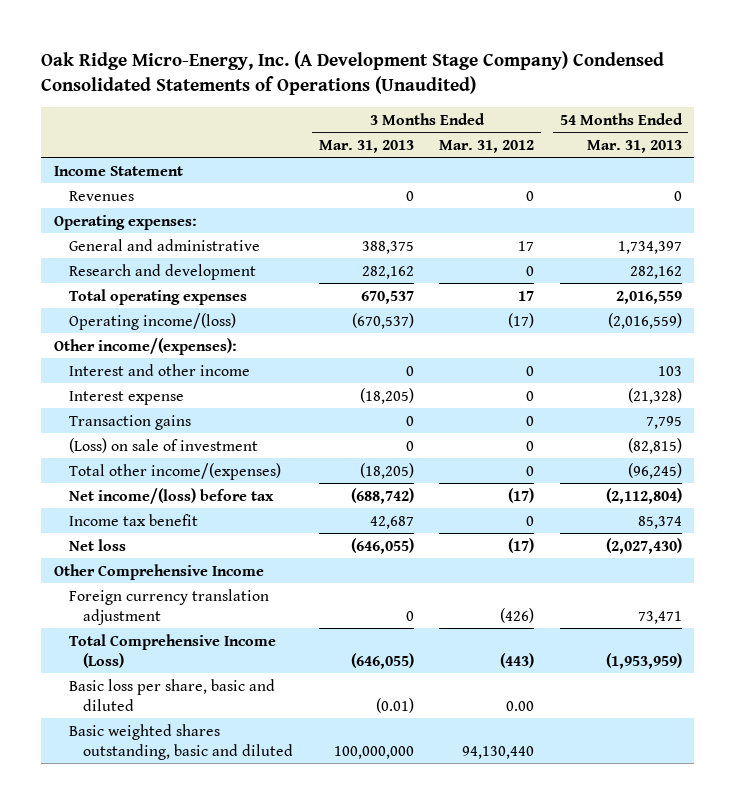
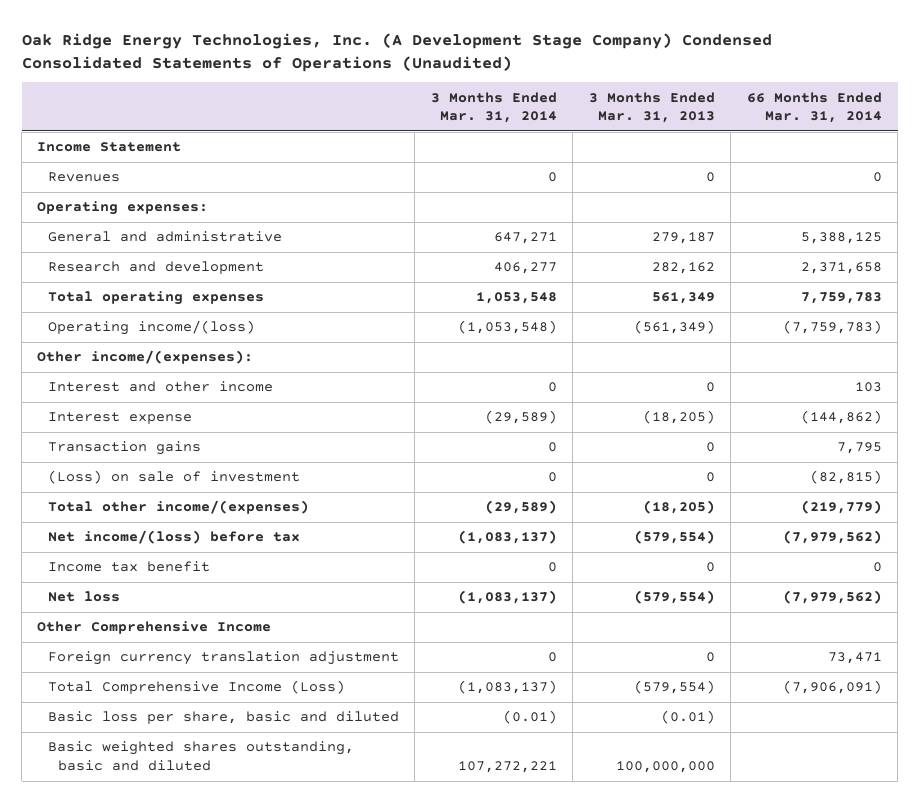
- Oak Ridge Micro-Energy, Inc. (A Development Stage Company) Condensed Consolidated Statements of Operations (Unaudited)
+ Oak Ridge Energy Technologies, Inc. (A Development Stage Company) Condensed Consolidated Statements of Operations (Unaudited)
- | 3 Months Ended Mar. 31, 2013 | 3 Months Ended Mar. 31, 2012 | 54 Months Ended Mar. 31, 2013
+ | 3 Months Ended Mar. 31, 2014 | 3 Months Ended Mar. 31, 2013 | 66 Months Ended Mar. 31, 2014
- General and administrative | 388,375 | 17 | 1,734,397
+ General and administrative | 647,271 | 279,187 | 5,388,125
- Total operating expenses | 670,537 | 17 | 2,016,559
- Operating income/(loss) | (670,537) | (17) | (2,016,559)
+ Total operating expenses | 1,053,548 | 561,349 | 7,759,783
+ Operating income/(loss) | (1,053,548) | (561,349) | (7,759,783)
- Net income/(loss) before tax | (688,742) | (17) | (2,112,804)
- Income tax benefit | 42,687 | 0 | 85,374
- Net loss | (646,055) | (17) | (2,027,430)
+ Net income/(loss) before tax | (1,083,137) | (579,554) | (7,979,562)
+ Income tax benefit | 0 | 0 | 0
+ Net loss | (1,083,137) | (579,554) | (7,979,562)
- Total Comprehensive Income (Loss) | (646,055) | (443) | (1,953,959)
+ Total Comprehensive Income (Loss) | (1,083,137) | (579,554) | (7,906,091)

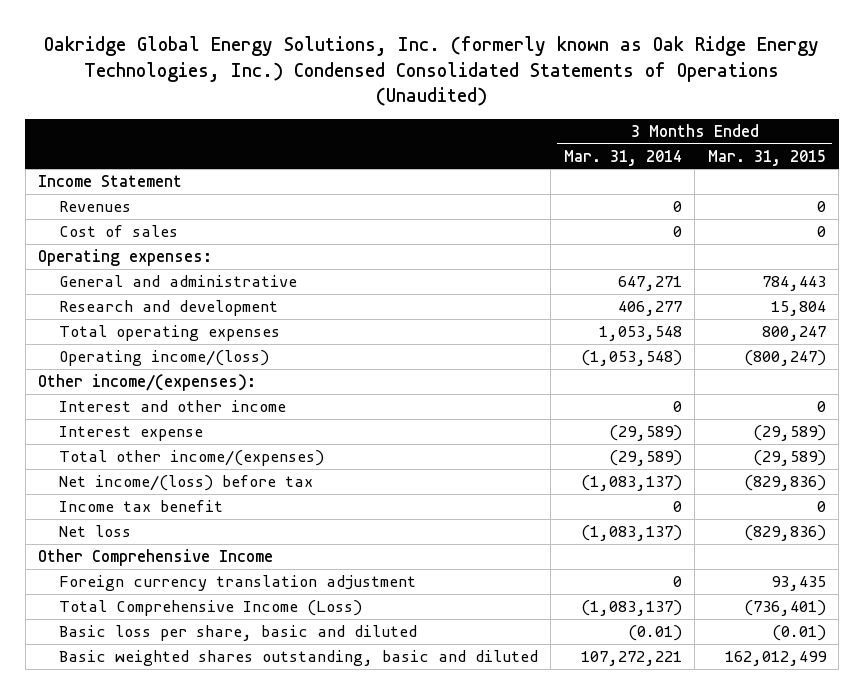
- Oak Ridge Energy Technologies, Inc. (A Development Stage Company) Condensed Consolidated Statements of Operations (Unaudited)
+ Oakridge Global Energy Solutions, Inc. (formerly known as Oak Ridge Energy Technologies, Inc.) Condensed Consolidated Statements of Operations (Unaudited)
- | 3 Months Ended Mar. 31, 2014 | 3 Months Ended Mar. 31, 2013 | 66 Months Ended Mar. 31, 2014
+ | 3 Months Ended Mar. 31, 2014 | 3 Months Ended Mar. 31, 2015
+ Cost of sales | 0 | 0
- Transaction gains | 0 | 0 | 7,795
- (Loss) on sale of investment | 0 | 0 | (82,815)

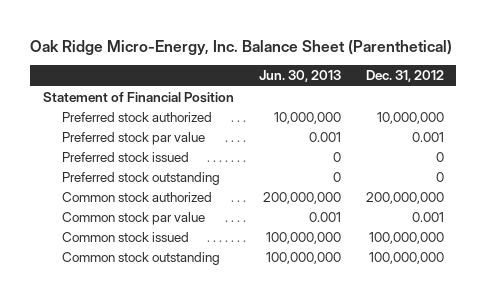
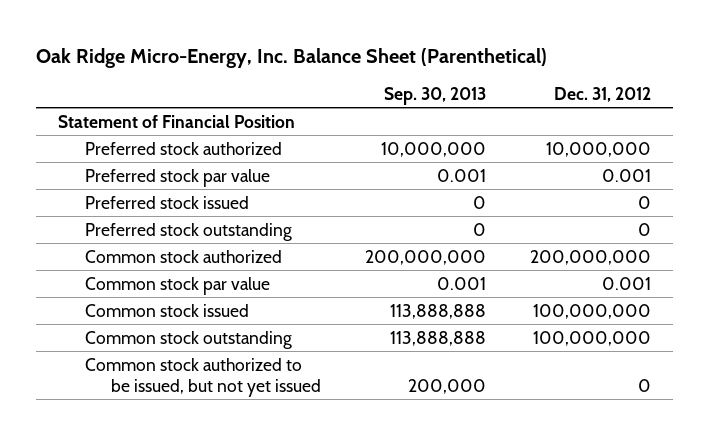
- | Jun. 30, 2013 | Dec. 31, 2012
+ | Sep. 30, 2013 | Dec. 31, 2012
+ Common stock authorized to be issued, but not yet issued | 200,000 | 0

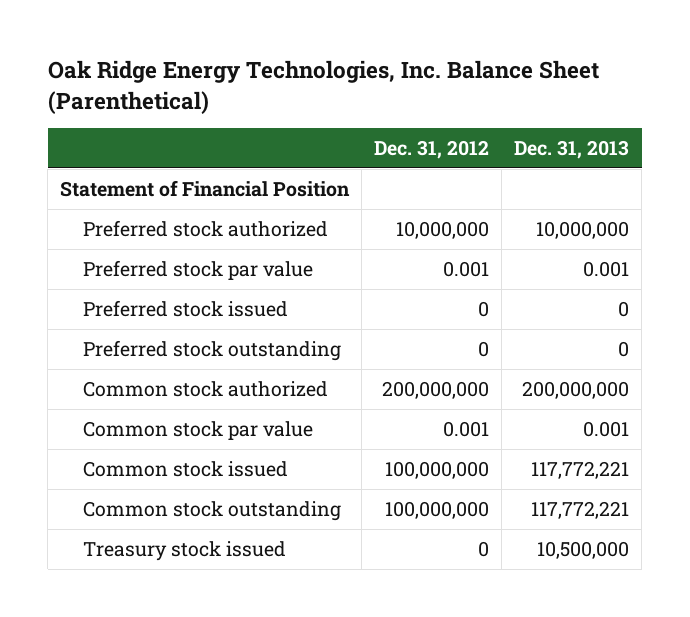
- Oak Ridge Micro-Energy, Inc. Balance Sheet (Parenthetical)
+ Oak Ridge Energy Technologies, Inc. Balance Sheet (Parenthetical)
- | Sep. 30, 2013 | Dec. 31, 2012
+ | Dec. 31, 2012 | Dec. 31, 2013
- Common stock authorized to be issued, but not yet issued | 200,000 | 0
+ Treasury stock issued | 0 | 10,500,000

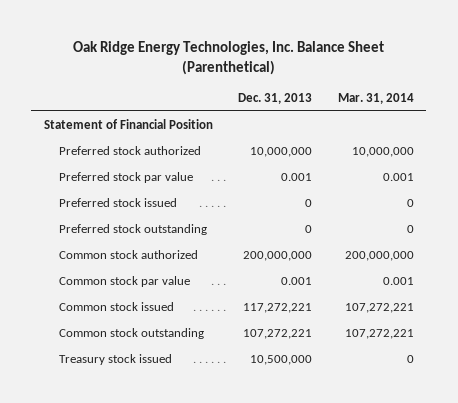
- | Dec. 31, 2012 | Dec. 31, 2013
+ | Dec. 31, 2013 | Mar. 31, 2014
- Common stock issued | 100,000,000 | 117,772,221
- Common stock outstanding | 100,000,000 | 117,772,221
+ Common stock issued | 117,272,221 | 107,272,221
+ Common stock outstanding | 107,272,221 | 107,272,221

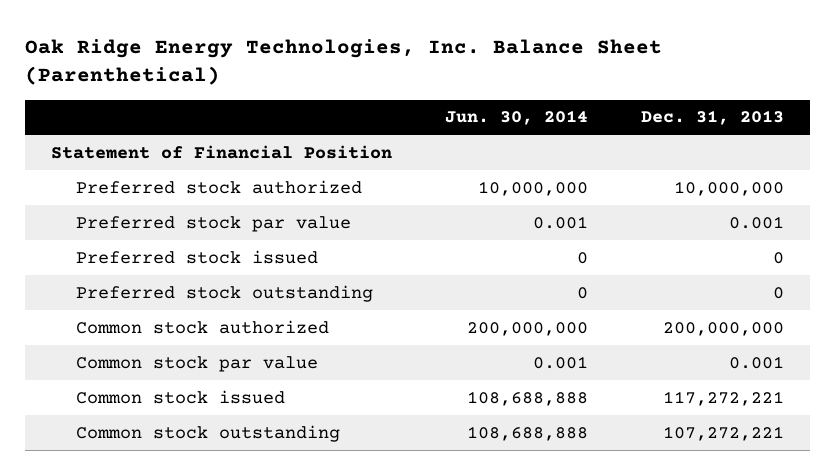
- | Dec. 31, 2013 | Mar. 31, 2014
+ | Jun. 30, 2014 | Dec. 31, 2013
- Treasury stock issued | 10,500,000 | 0

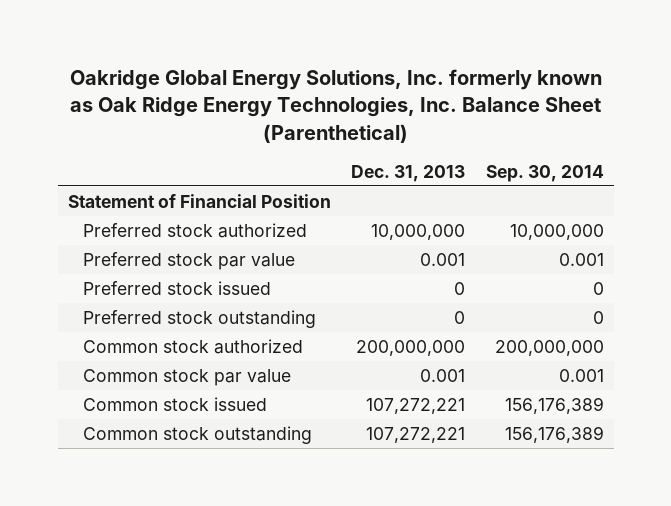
- Oak Ridge Energy Technologies, Inc. Balance Sheet (Parenthetical)
+ Oakridge Global Energy Solutions, Inc. formerly known as Oak Ridge Energy Technologies, Inc. Balance Sheet (Parenthetical)
- | Jun. 30, 2014 | Dec. 31, 2013
+ | Dec. 31, 2013 | Sep. 30, 2014
- Common stock issued | 108,688,888 | 117,272,221
+ Common stock issued | 107,272,221 | 156,176,389

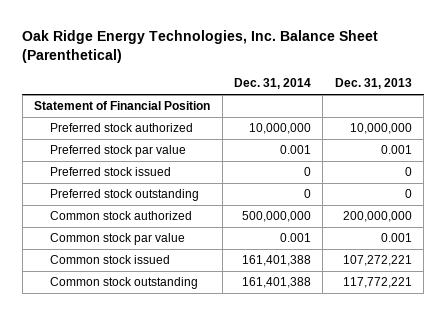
- Oakridge Global Energy Solutions, Inc. formerly known as Oak Ridge Energy Technologies, Inc. Balance Sheet (Parenthetical)
+ Oak Ridge Energy Technologies, Inc. Balance Sheet (Parenthetical)
- | Dec. 31, 2013 | Sep. 30, 2014
+ | Dec. 31, 2014 | Dec. 31, 2013
- Common stock outstanding | 107,272,221 | 156,176,389
+ Common stock outstanding | 161,401,388 | 117,772,221

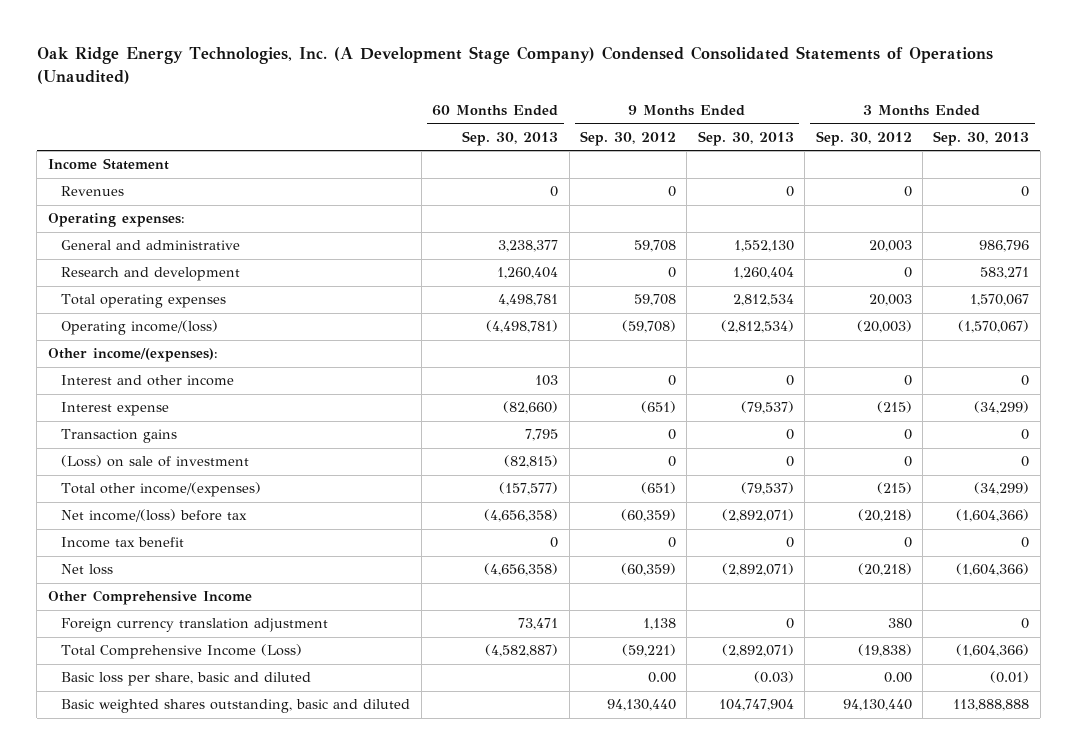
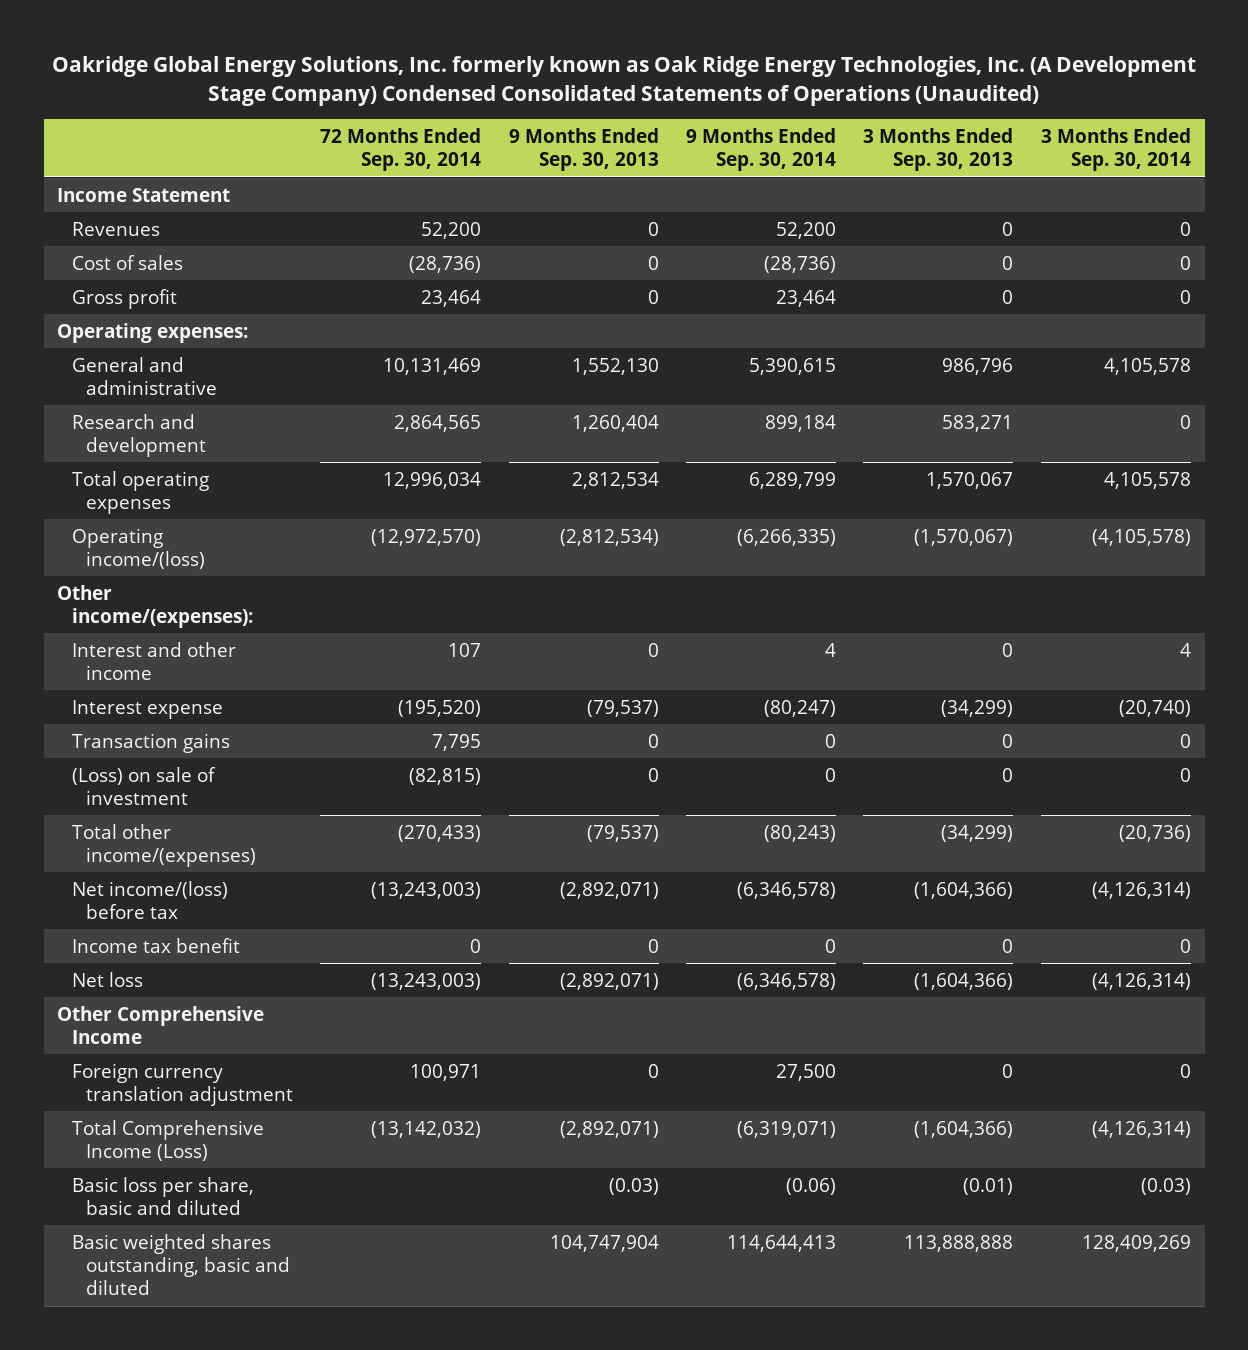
- Oak Ridge Energy Technologies, Inc. (A Development Stage Company) Condensed Consolidated Statements of Operations (Unaudited)
+ Oakridge Global Energy Solutions, Inc. formerly known as Oak Ridge Energy Technologies, Inc. (A Development Stage Company) Condensed Consolidated Statements of Operations (Unaudited)
- | 60 Months Ended Sep. 30, 2013 | 9 Months Ended Sep. 30, 2012 | 9 Months Ended Sep. 30, 2013 | 3 Months Ended Sep. 30, 2012 | 3 Months Ended Sep. 30, 2013
+ | 72 Months Ended Sep. 30, 2014 | 9 Months Ended Sep. 30, 2013 | 9 Months Ended Sep. 30, 2014 | 3 Months Ended Sep. 30, 2013 | 3 Months Ended Sep. 30, 2014
+ Cost of sales | (28,736) | 0 | (28,736) | 0 | 0
+ Gross profit | 23,464 | 0 | 23,464 | 0 | 0

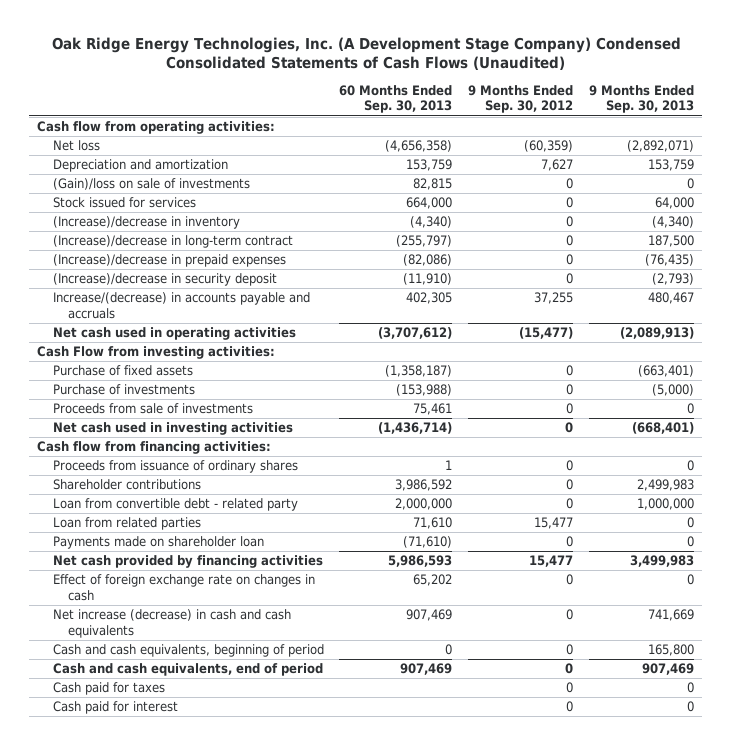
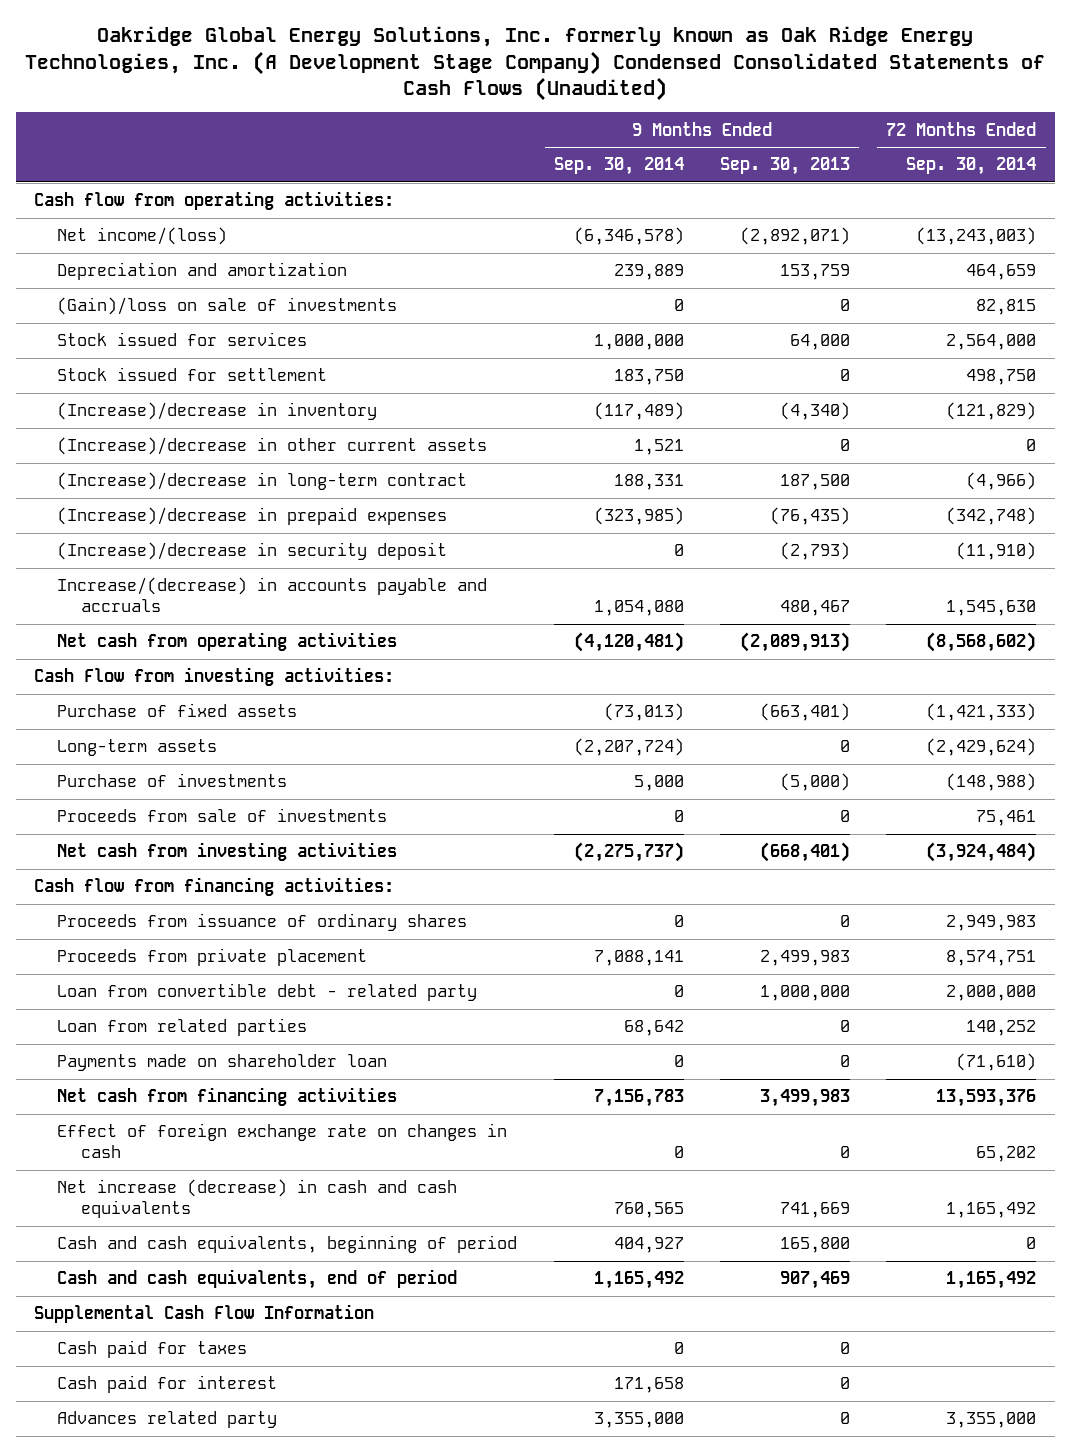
- Oak Ridge Energy Technologies, Inc. (A Development Stage Company) Condensed Consolidated Statements of Cash Flows (Unaudited)
+ Oakridge Global Energy Solutions, Inc. formerly known as Oak Ridge Energy Technologies, Inc. (A Development Stage Company) Condensed Consolidated Statements of Cash Flows (Unaudited)
- | 60 Months Ended Sep. 30, 2013 | 9 Months Ended Sep. 30, 2012 | 9 Months Ended Sep. 30, 2013
+ | 9 Months Ended Sep. 30, 2014 | 9 Months Ended Sep. 30, 2013 | 72 Months Ended Sep. 30, 2014
- Net loss | (4,656,358) | (60,359) | (2,892,071)
+ Net income/(loss) | (6,346,578) | (2,892,071) | (13,243,003)
+ Stock issued for settlement | 183,750 | 0 | 498,750
+ (Increase)/decrease in other current assets | 1,521 | 0 | 0
- Net cash used in operating activities | (3,707,612) | (15,477) | (2,089,913)
+ Net cash from operating activities | (4,120,481) | (2,089,913) | (8,568,602)
+ Long-term assets | (2,207,724) | 0 | (2,429,624)
- Net cash used in investing activities | (1,436,714) | 0 | (668,401)
+ Net cash from investing activities | (2,275,737) | (668,401) | (3,924,484)
- Shareholder contributions | 3,986,592 | 0 | 2,499,983
+ Proceeds from private placement | 7,088,141 | 2,499,983 | 8,574,751
- Net cash provided by financing activities | 5,986,593 | 15,477 | 3,499,983
+ Net cash from financing activities | 7,156,783 | 3,499,983 | 13,593,376
+ Supplemental Cash Flow Information
+ Advances related party | 3,355,000 | 0 | 3,355,000

